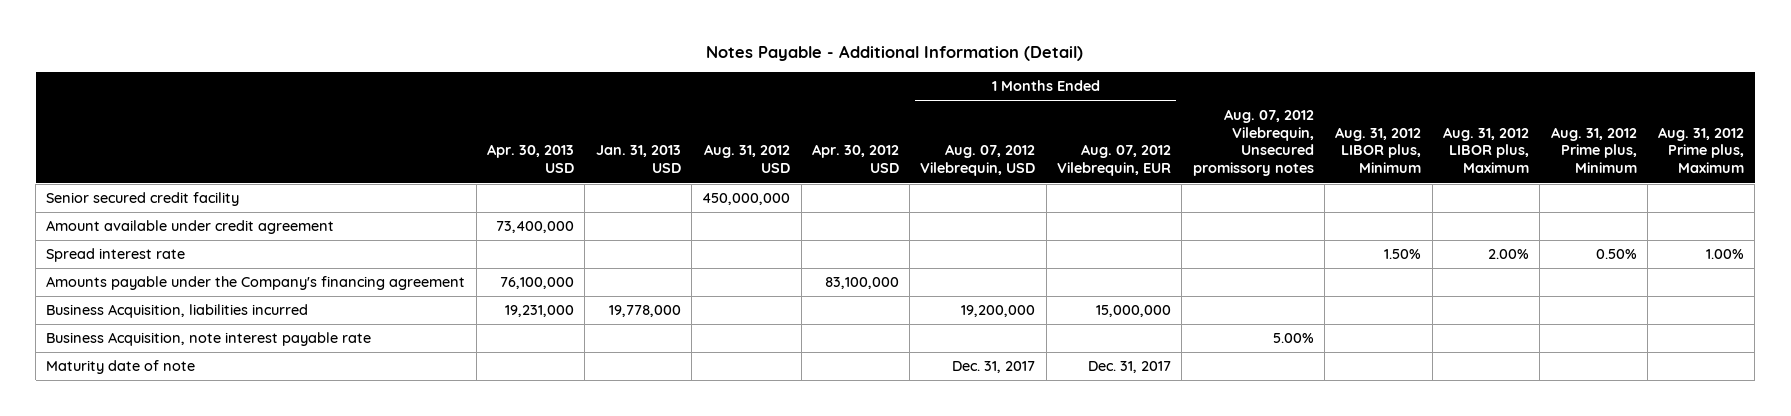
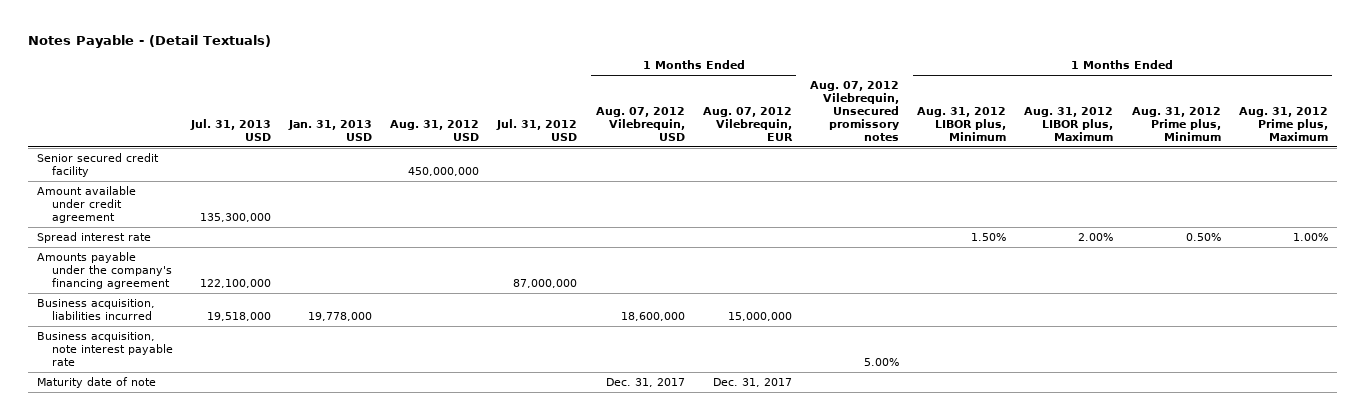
- Notes Payable - Additional Information (Detail)
+ Notes Payable - (Detail Textuals)
- | Apr. 30, 2013 USD | Jan. 31, 2013 USD | Aug. 31, 2012 USD | Apr. 30, 2012 USD | 1 Months Ended Aug. 07, 2012 Vilebrequin, USD | 1 Months Ended Aug. 07, 2012 Vilebrequin, EUR | Aug. 07, 2012 Vilebrequin, Unsecured promissory notes | Aug. 31, 2012 LIBOR plus, Minimum | Aug. 31, 2012 LIBOR plus, Maximum | Aug. 31, 2012 Prime plus, Minimum | Aug. 31, 2012 Prime plus, Maximum
+ | Jul. 31, 2013 USD | Jan. 31, 2013 USD | Aug. 31, 2012 USD | Jul. 31, 2012 USD | 1 Months Ended Aug. 07, 2012 Vilebrequin, USD | 1 Months Ended Aug. 07, 2012 Vilebrequin, EUR | Aug. 07, 2012 Vilebrequin, Unsecured promissory notes | 1 Months Ended Aug. 31, 2012 LIBOR plus, Minimum | 1 Months Ended Aug. 31, 2012 LIBOR plus, Maximum | 1 Months Ended Aug. 31, 2012 Prime plus, Minimum | 1 Months Ended Aug. 31, 2012 Prime plus, Maximum
- Amounts payable under the Company's financing agreement | 76,100,000 | | | 83,100,000 | | | | | | |
- Business Acquisition, liabilities incurred | 19,231,000 | 19,778,000 | | | 19,200,000 | 15,000,000 | | | | |
- Business Acquisition, note interest payable rate | | | | | | | 5.00% | | | |
+ Amounts payable under the company's financing agreement | 122,100,000 | | | 87,000,000 | | | | | | |
+ Business acquisition, liabilities incurred | 19,518,000 | 19,778,000 | | | 18,600,000 | 15,000,000 | | | | |
+ Business acquisition, note interest payable rate | | | | | | | 5.00% | | | |

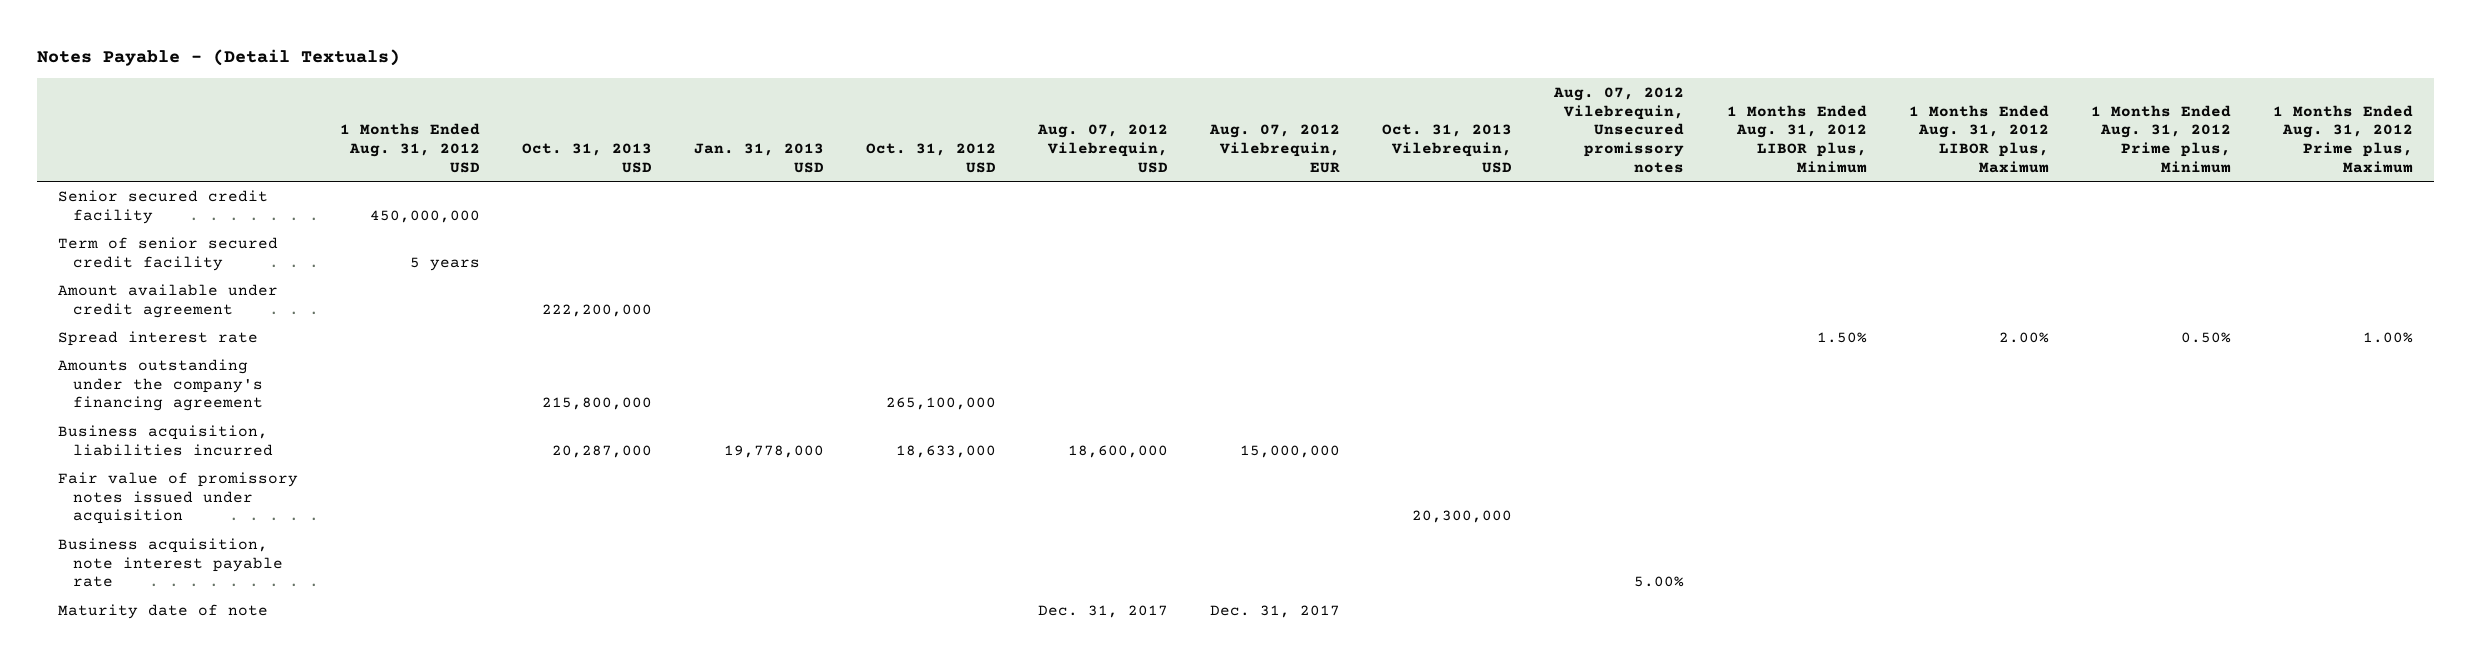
- | Jul. 31, 2013 USD | Jan. 31, 2013 USD | Aug. 31, 2012 USD | Jul. 31, 2012 USD | 1 Months Ended Aug. 07, 2012 Vilebrequin, USD | 1 Months Ended Aug. 07, 2012 Vilebrequin, EUR | Aug. 07, 2012 Vilebrequin, Unsecured promissory notes | 1 Months Ended Aug. 31, 2012 LIBOR plus, Minimum | 1 Months Ended Aug. 31, 2012 LIBOR plus, Maximum | 1 Months Ended Aug. 31, 2012 Prime plus, Minimum | 1 Months Ended Aug. 31, 2012 Prime plus, Maximum
+ | 1 Months Ended Aug. 31, 2012 USD | Oct. 31, 2013 USD | Jan. 31, 2013 USD | Oct. 31, 2012 USD | Aug. 07, 2012 Vilebrequin, USD | Aug. 07, 2012 Vilebrequin, EUR | Oct. 31, 2013 Vilebrequin, USD | Aug. 07, 2012 Vilebrequin, Unsecured promissory notes | 1 Months Ended Aug. 31, 2012 LIBOR plus, Minimum | 1 Months Ended Aug. 31, 2012 LIBOR plus, Maximum | 1 Months Ended Aug. 31, 2012 Prime plus, Minimum | 1 Months Ended Aug. 31, 2012 Prime plus, Maximum
+ Term of senior secured credit facility | 5 years | | | | | | | | | | |
- Amounts payable under the company's financing agreement | 122,100,000 | | | 87,000,000 | | | | | | |
+ Amounts outstanding under the company's financing agreement | | 215,800,000 | | 265,100,000 | | | | | | | |
+ Fair value of promissory notes issued under acquisition | | | | | | | 20,300,000 | | | | |

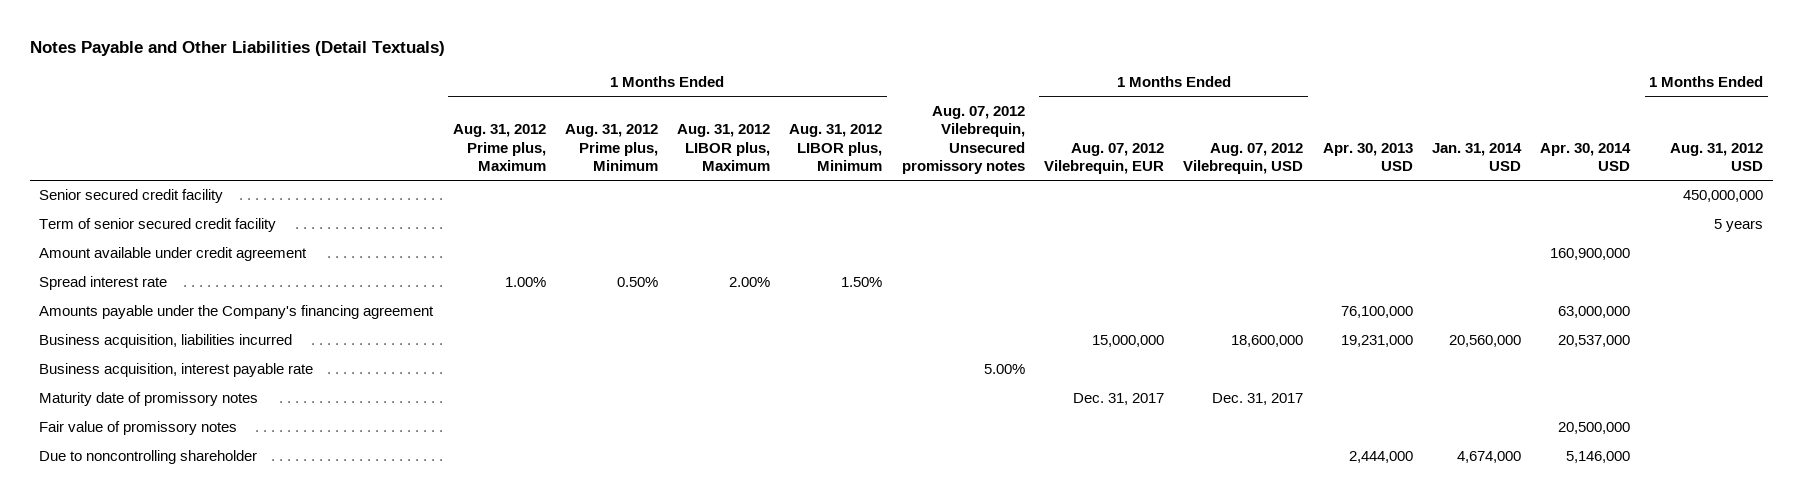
- Notes Payable - (Detail Textuals)
+ Notes Payable and Other Liabilities (Detail Textuals)
- | 1 Months Ended Aug. 31, 2012 USD | Oct. 31, 2013 USD | Jan. 31, 2013 USD | Oct. 31, 2012 USD | Aug. 07, 2012 Vilebrequin, USD | Aug. 07, 2012 Vilebrequin, EUR | Oct. 31, 2013 Vilebrequin, USD | Aug. 07, 2012 Vilebrequin, Unsecured promissory notes | 1 Months Ended Aug. 31, 2012 LIBOR plus, Minimum | 1 Months Ended Aug. 31, 2012 LIBOR plus, Maximum | 1 Months Ended Aug. 31, 2012 Prime plus, Minimum | 1 Months Ended Aug. 31, 2012 Prime plus, Maximum
+ | 1 Months Ended Aug. 31, 2012 Prime plus, Maximum | 1 Months Ended Aug. 31, 2012 Prime plus, Minimum | 1 Months Ended Aug. 31, 2012 LIBOR plus, Maximum | 1 Months Ended Aug. 31, 2012 LIBOR plus, Minimum | Aug. 07, 2012 Vilebrequin, Unsecured promissory notes | 1 Months Ended Aug. 07, 2012 Vilebrequin, EUR | 1 Months Ended Aug. 07, 2012 Vilebrequin, USD | Apr. 30, 2013 USD | Jan. 31, 2014 USD | Apr. 30, 2014 USD | 1 Months Ended Aug. 31, 2012 USD
- Amounts outstanding under the company's financing agreement | | 215,800,000 | | 265,100,000 | | | | | | | |
+ Amounts payable under the Company's financing agreement | | | | | | | | 76,100,000 | | 63,000,000 |
- Fair value of promissory notes issued under acquisition | | | | | | | 20,300,000 | | | | |
- Business acquisition, note interest payable rate | | | | | | | | 5.00% | | | |
- Maturity date of note | | | | | Dec. 31, 2017 | Dec. 31, 2017 | | | | | |
+ Business acquisition, interest payable rate | | | | | 5.00% | | | | | |
+ Maturity date of promissory notes | | | | | | Dec. 31, 2017 | Dec. 31, 2017 | | | |
+ Fair value of promissory notes | | | | | | | | | | 20,500,000 |
+ Due to noncontrolling shareholder | | | | | | | | 2,444,000 | 4,674,000 | 5,146,000 |

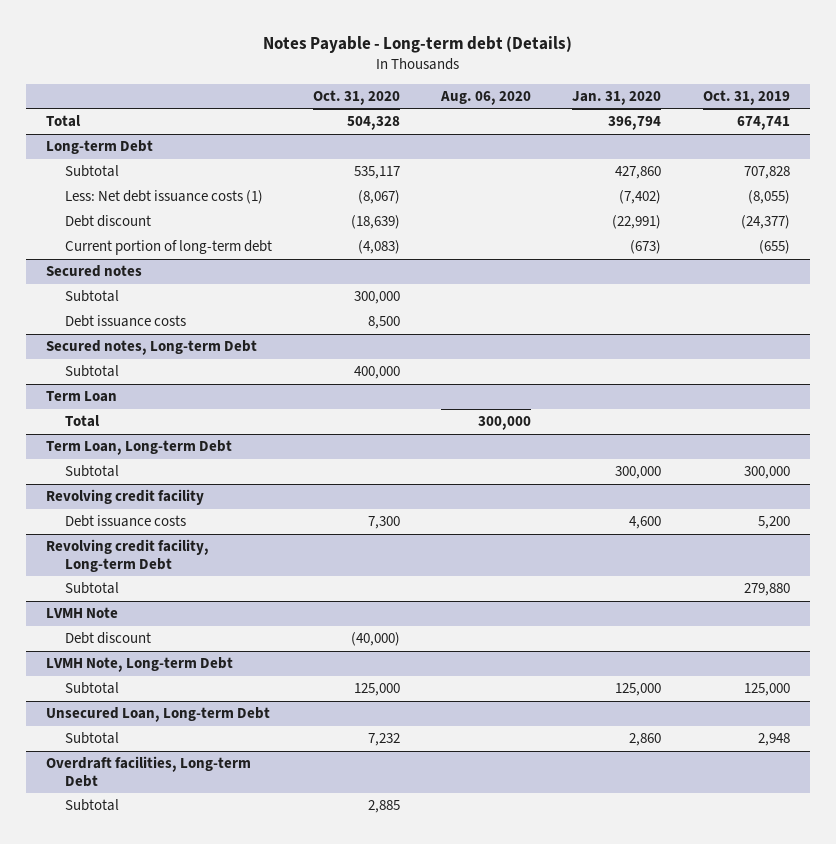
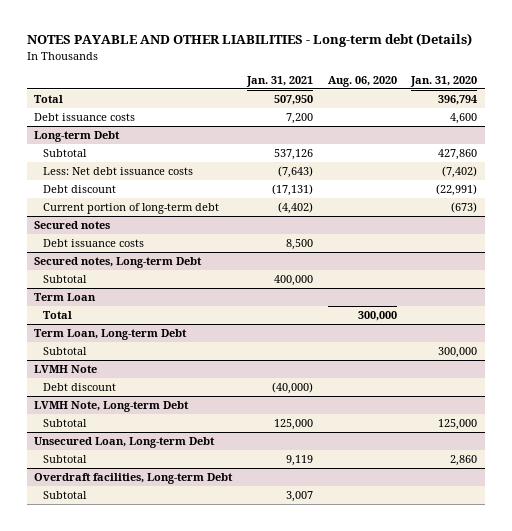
- Notes Payable - Long-term debt (Details)
+ NOTES PAYABLE AND OTHER LIABILITIES - Long-term debt (Details)
- | Oct. 31, 2020 | Aug. 06, 2020 | Jan. 31, 2020 | Oct. 31, 2019
+ | Jan. 31, 2021 | Aug. 06, 2020 | Jan. 31, 2020
+ Debt issuance costs | 7,200 | | 4,600
@ Long-term Debt
- Less: Net debt issuance costs (1) | (8,067) | | (7,402) | (8,055)
+ Less: Net debt issuance costs | (7,643) | | (7,402)
@ Secured notes
- Subtotal | 300,000 | | |
- Revolving credit facility
- Debt issuance costs | 7,300 | | 4,600 | 5,200
- Revolving credit facility, Long-term Debt
- Subtotal | | | | 279,880

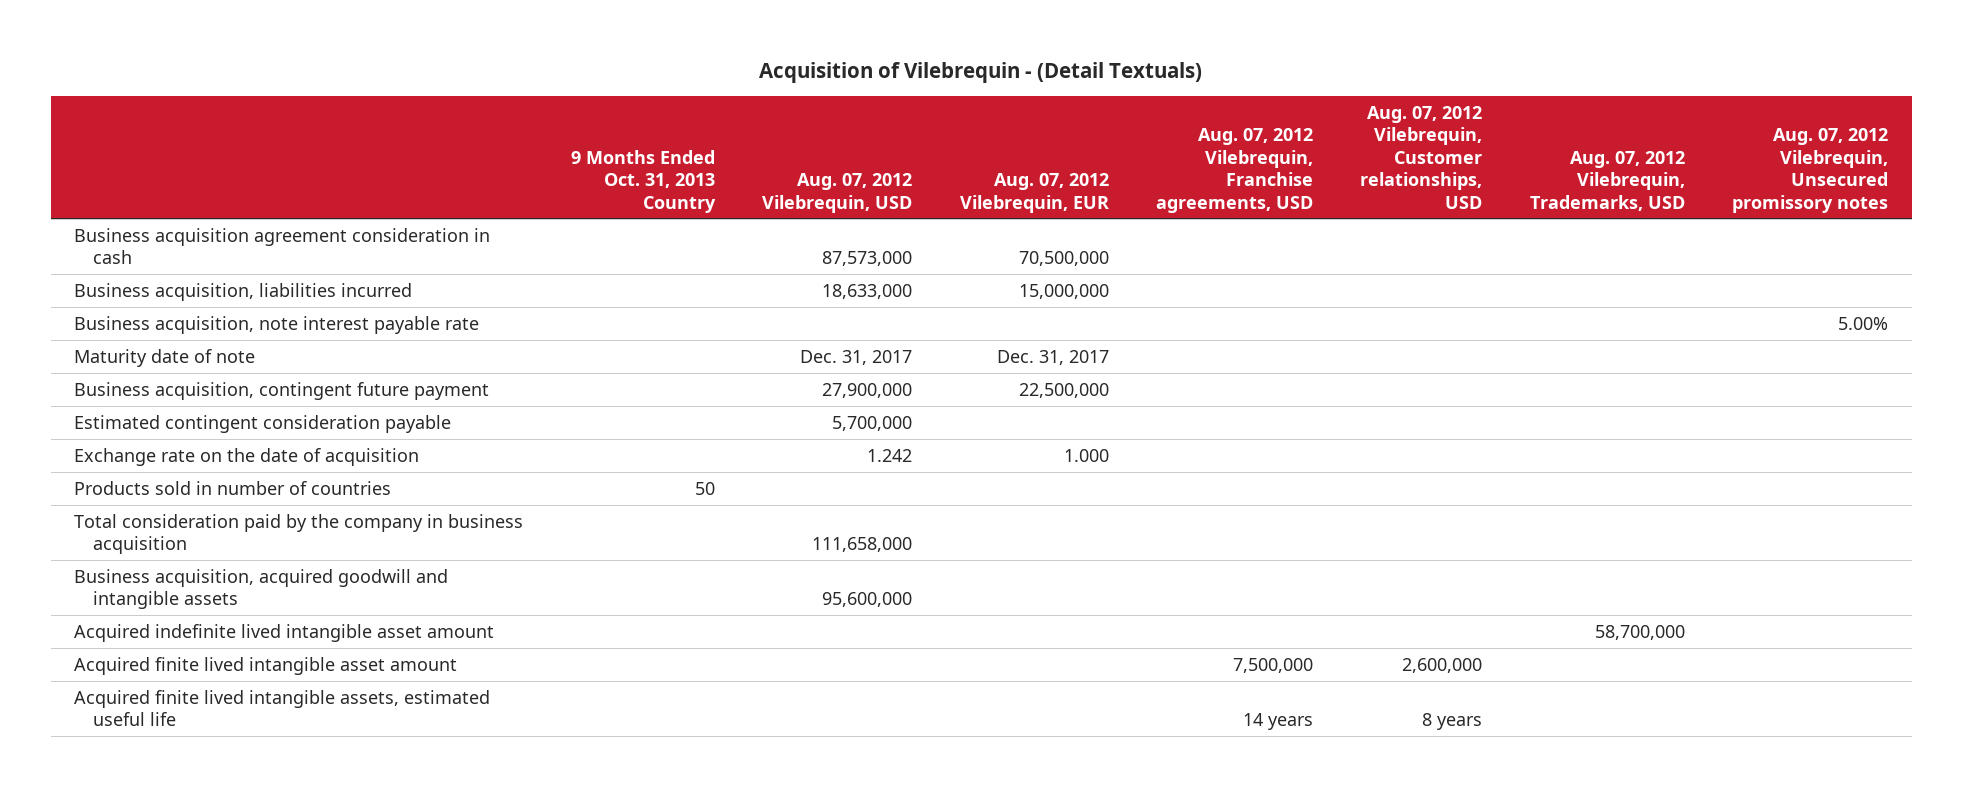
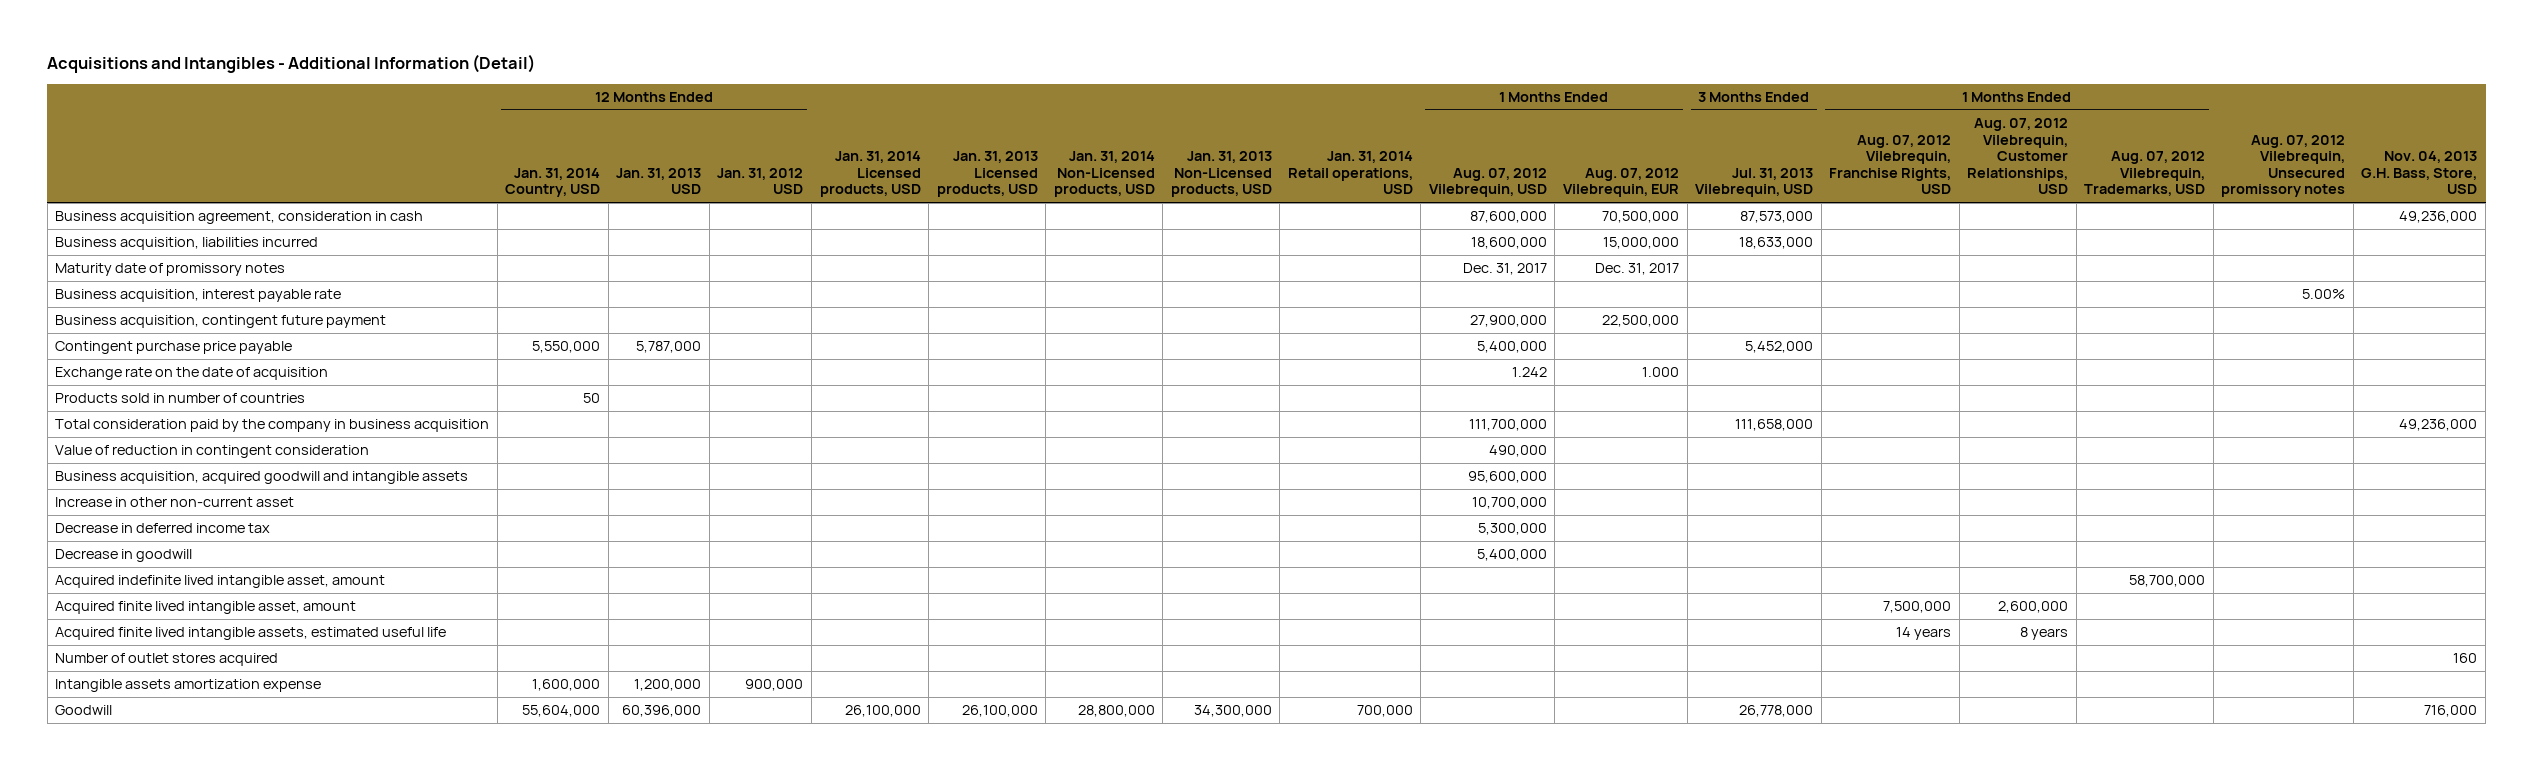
- Acquisition of Vilebrequin - (Detail Textuals)
+ Acquisitions and Intangibles - Additional Information (Detail)
- | 9 Months Ended Oct. 31, 2013 Country | Aug. 07, 2012 Vilebrequin, USD | Aug. 07, 2012 Vilebrequin, EUR | Aug. 07, 2012 Vilebrequin, Franchise agreements, USD | Aug. 07, 2012 Vilebrequin, Customer relationships, USD | Aug. 07, 2012 Vilebrequin, Trademarks, USD | Aug. 07, 2012 Vilebrequin, Unsecured promissory notes
+ | 12 Months Ended Jan. 31, 2014 Country, USD | 12 Months Ended Jan. 31, 2013 USD | 12 Months Ended Jan. 31, 2012 USD | Jan. 31, 2014 Licensed products, USD | Jan. 31, 2013 Licensed products, USD | Jan. 31, 2014 Non-Licensed products, USD | Jan. 31, 2013 Non-Licensed products, USD | Jan. 31, 2014 Retail operations, USD | 1 Months Ended Aug. 07, 2012 Vilebrequin, USD | 1 Months Ended Aug. 07, 2012 Vilebrequin, EUR | 3 Months Ended Jul. 31, 2013 Vilebrequin, USD | 1 Months Ended Aug. 07, 2012 Vilebrequin, Franchise Rights, USD | 1 Months Ended Aug. 07, 2012 Vilebrequin, Customer Relationships, USD | 1 Months Ended Aug. 07, 2012 Vilebrequin, Trademarks, USD | Aug. 07, 2012 Vilebrequin, Unsecured promissory notes | Nov. 04, 2013 G.H. Bass, Store, USD
- Business acquisition agreement consideration in cash | | 87,573,000 | 70,500,000 | | | |
+ Business acquisition agreement, consideration in cash | | | | | | | | | 87,600,000 | 70,500,000 | 87,573,000 | | | | | 49,236,000
- Business acquisition, note interest payable rate | | | | | | | 5.00%
- Maturity date of note | | Dec. 31, 2017 | Dec. 31, 2017 | | | |
+ Maturity date of promissory notes | | | | | | | | | Dec. 31, 2017 | Dec. 31, 2017 | | | | | |
+ Business acquisition, interest payable rate | | | | | | | | | | | | | | | 5.00% |
- Estimated contingent consideration payable | | 5,700,000 | | | | |
+ Contingent purchase price payable | 5,550,000 | 5,787,000 | | | | | | | 5,400,000 | | 5,452,000 | | | | |
+ Value of reduction in contingent consideration | | | | | | | | | 490,000 | | | | | | |
- Acquired indefinite lived intangible asset amount | | | | | | 58,700,000 |
- Acquired finite lived intangible asset amount | | | | 7,500,000 | 2,600,000 | |
+ Increase in other non-current asset | | | | | | | | | 10,700,000 | | | | | | |
+ Decrease in deferred income tax | | | | | | | | | 5,300,000 | | | | | | |
+ Decrease in goodwill | | | | | | | | | 5,400,000 | | | | | | |
+ Acquired indefinite lived intangible asset, amount | | | | | | | | | | | | | | 58,700,000 | |
+ Acquired finite lived intangible asset, amount | | | | | | | | | | | | 7,500,000 | 2,600,000 | | |
+ Number of outlet stores acquired | | | | | | | | | | | | | | | | 160
+ Intangible assets amortization expense | 1,600,000 | 1,200,000 | 900,000 | | | | | | | | | | | | |
+ Goodwill | 55,604,000 | 60,396,000 | | 26,100,000 | 26,100,000 | 28,800,000 | 34,300,000 | 700,000 | | | 26,778,000 | | | | | 716,000

